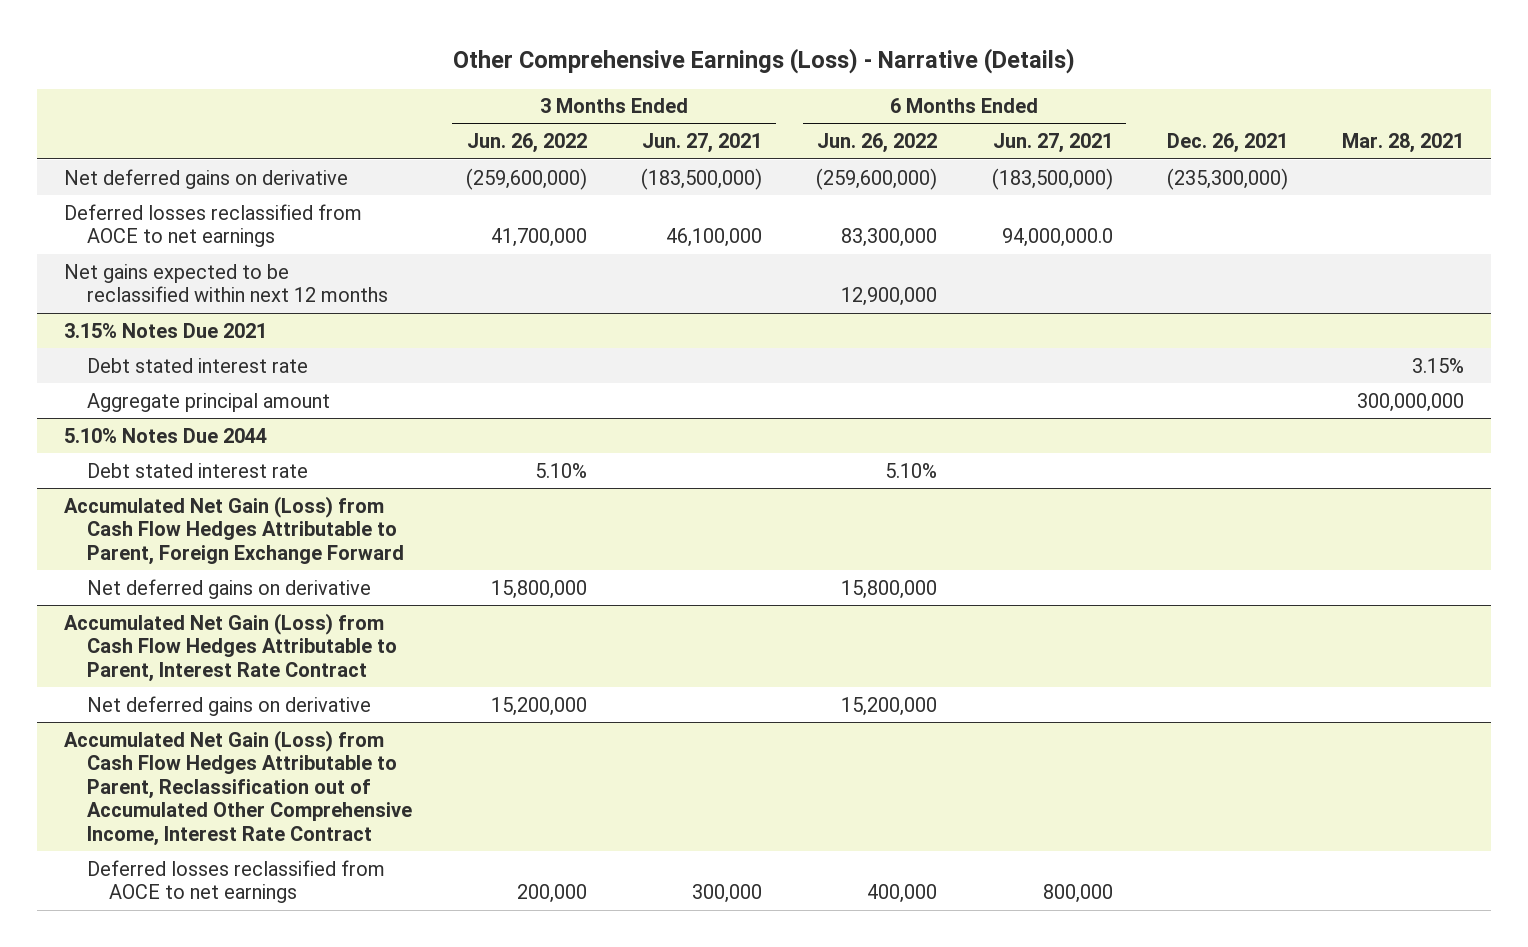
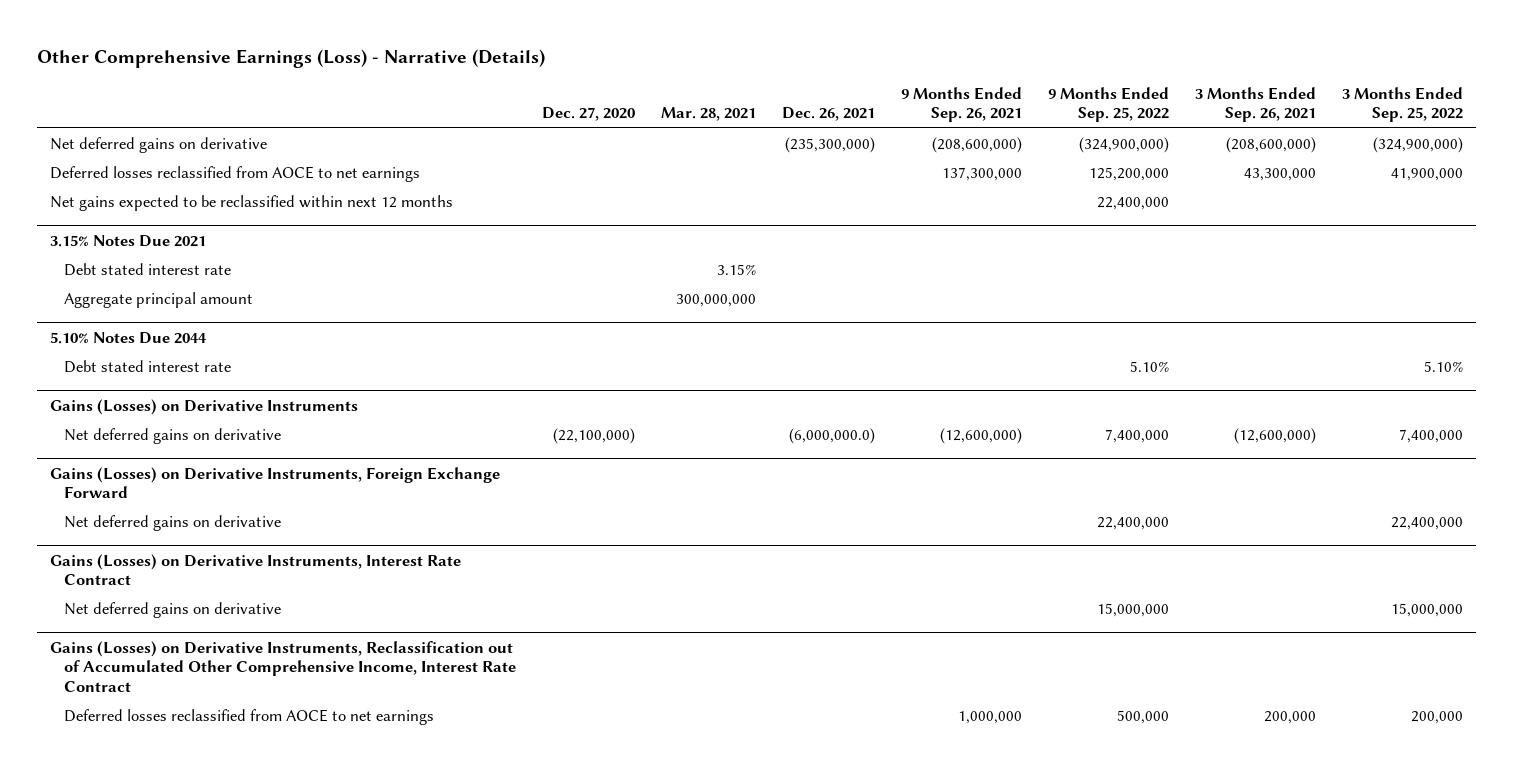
- | 3 Months Ended Jun. 26, 2022 | 3 Months Ended Jun. 27, 2021 | 6 Months Ended Jun. 26, 2022 | 6 Months Ended Jun. 27, 2021 | Dec. 26, 2021 | Mar. 28, 2021
+ | Dec. 27, 2020 | Mar. 28, 2021 | Dec. 26, 2021 | 9 Months Ended Sep. 26, 2021 | 9 Months Ended Sep. 25, 2022 | 3 Months Ended Sep. 26, 2021 | 3 Months Ended Sep. 25, 2022
- Accumulated Net Gain (Loss) from Cash Flow Hedges Attributable to Parent, Foreign Exchange Forward
- Net deferred gains on derivative | 15,800,000 | | 15,800,000 | | |
- Accumulated Net Gain (Loss) from Cash Flow Hedges Attributable to Parent, Interest Rate Contract
- Net deferred gains on derivative | 15,200,000 | | 15,200,000 | | |
- Accumulated Net Gain (Loss) from Cash Flow Hedges Attributable to Parent, Reclassification out of Accumulated Other Comprehensive Income, Interest Rate Contract
+ Gains (Losses) on Derivative Instruments
+ Net deferred gains on derivative | (22,100,000) | | (6,000,000.0) | (12,600,000) | 7,400,000 | (12,600,000) | 7,400,000
+ Gains (Losses) on Derivative Instruments, Foreign Exchange Forward
+ Net deferred gains on derivative | | | | | 22,400,000 | | 22,400,000
+ Gains (Losses) on Derivative Instruments, Interest Rate Contract
+ Net deferred gains on derivative | | | | | 15,000,000 | | 15,000,000
+ Gains (Losses) on Derivative Instruments, Reclassification out of Accumulated Other Comprehensive Income, Interest Rate Contract

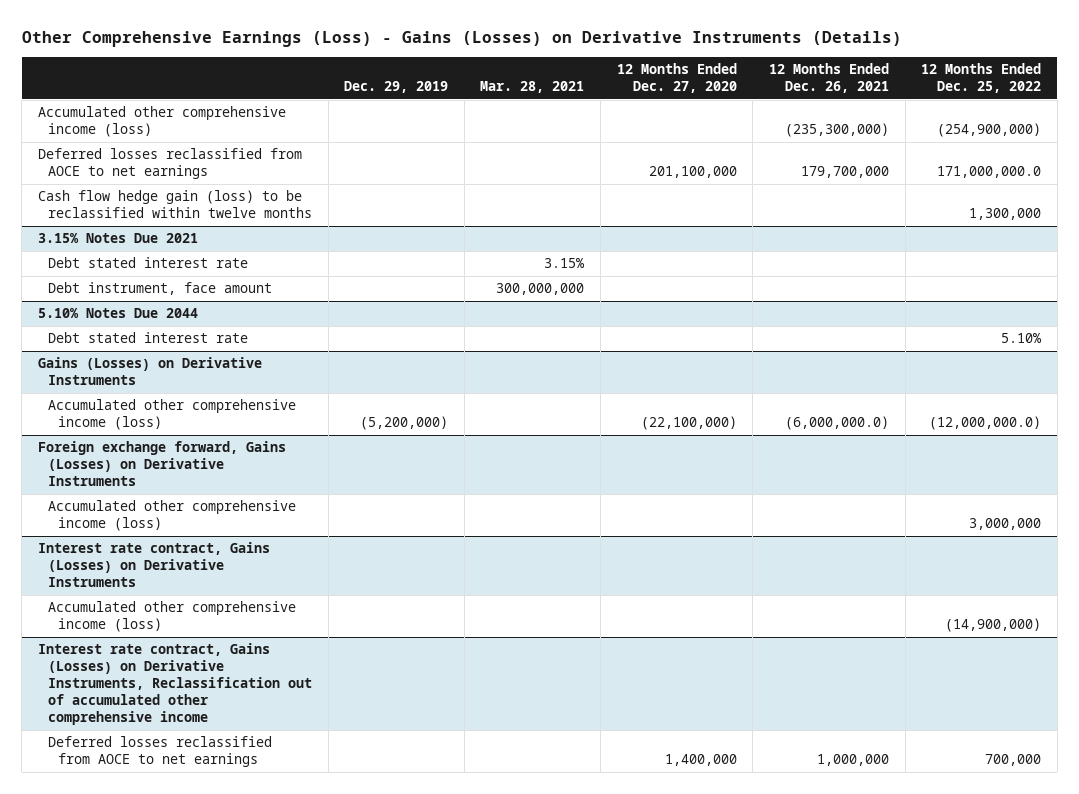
- Other Comprehensive Earnings (Loss) - Narrative (Details)
+ Other Comprehensive Earnings (Loss) - Gains (Losses) on Derivative Instruments (Details)
- | Dec. 27, 2020 | Mar. 28, 2021 | Dec. 26, 2021 | 9 Months Ended Sep. 26, 2021 | 9 Months Ended Sep. 25, 2022 | 3 Months Ended Sep. 26, 2021 | 3 Months Ended Sep. 25, 2022
+ | Dec. 29, 2019 | Mar. 28, 2021 | 12 Months Ended Dec. 27, 2020 | 12 Months Ended Dec. 26, 2021 | 12 Months Ended Dec. 25, 2022
- Net deferred gains on derivative | | | (235,300,000) | (208,600,000) | (324,900,000) | (208,600,000) | (324,900,000)
+ Accumulated other comprehensive income (loss) | | | | (235,300,000) | (254,900,000)
- Net gains expected to be reclassified within next 12 months | | | | | 22,400,000 | |
+ Cash flow hedge gain (loss) to be reclassified within twelve months | | | | | 1,300,000
@ 3.15% Notes Due 2021
- Aggregate principal amount | | 300,000,000 | | | | |
+ Debt instrument, face amount | | 300,000,000 | | |
@ Gains (Losses) on Derivative Instruments
- Net deferred gains on derivative | (22,100,000) | | (6,000,000.0) | (12,600,000) | 7,400,000 | (12,600,000) | 7,400,000
- Gains (Losses) on Derivative Instruments, Foreign Exchange Forward
- Net deferred gains on derivative | | | | | 22,400,000 | | 22,400,000
- Gains (Losses) on Derivative Instruments, Interest Rate Contract
- Net deferred gains on derivative | | | | | 15,000,000 | | 15,000,000
- Gains (Losses) on Derivative Instruments, Reclassification out of Accumulated Other Comprehensive Income, Interest Rate Contract
@ Gains (Losses) on Derivative Instruments
+ Accumulated other comprehensive income (loss) | (5,200,000) | | (22,100,000) | (6,000,000.0) | (12,000,000.0)
+ Foreign exchange forward, Gains (Losses) on Derivative Instruments
+ Accumulated other comprehensive income (loss) | | | | | 3,000,000
+ Interest rate contract, Gains (Losses) on Derivative Instruments
+ Accumulated other comprehensive income (loss) | | | | | (14,900,000)
+ Interest rate contract, Gains (Losses) on Derivative Instruments, Reclassification out of accumulated other comprehensive income

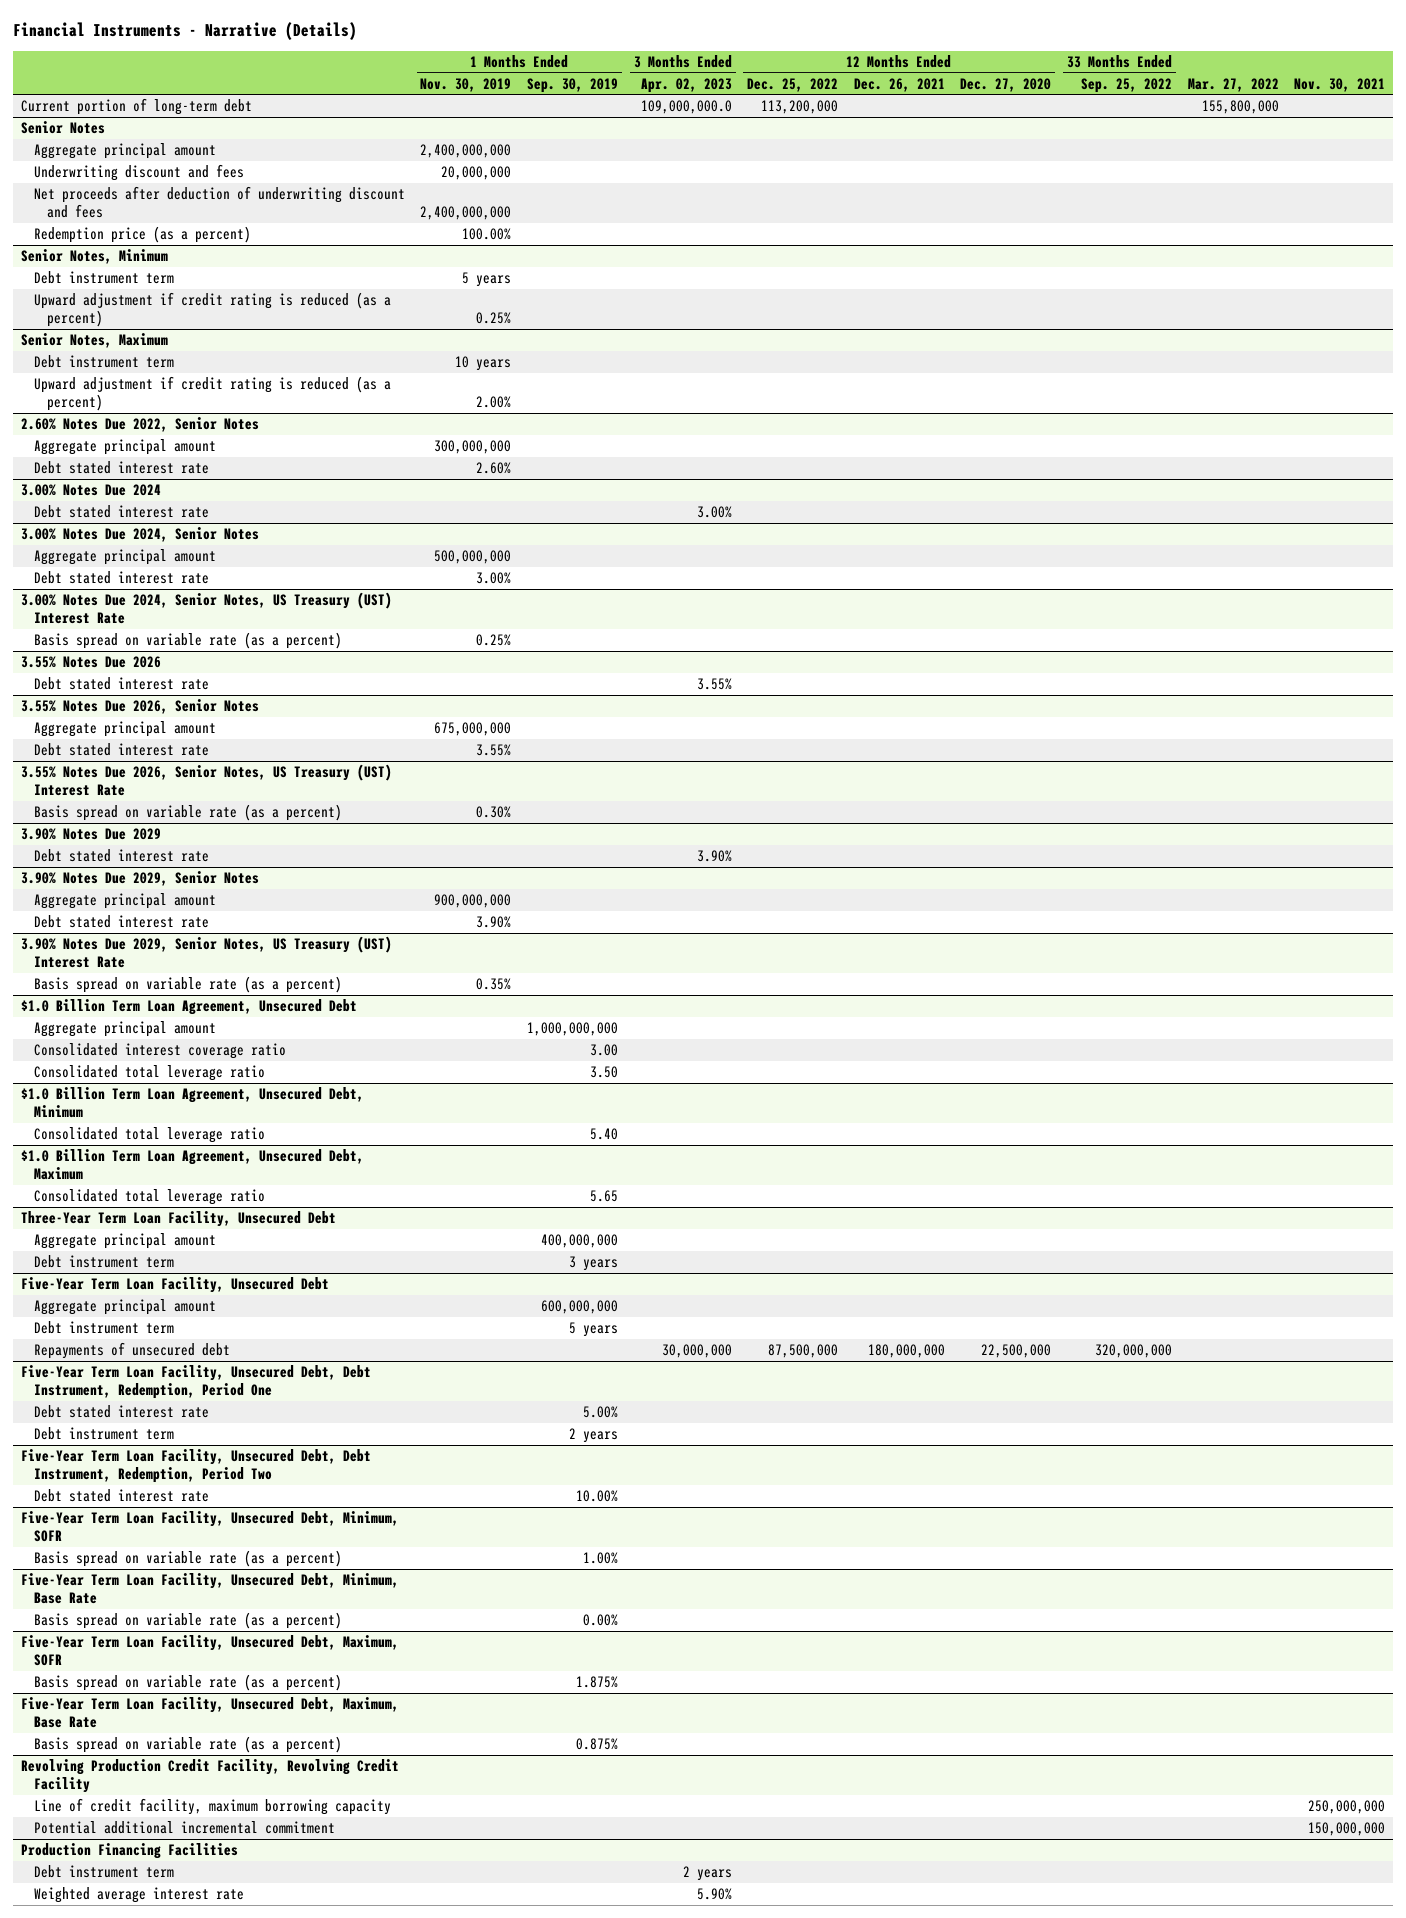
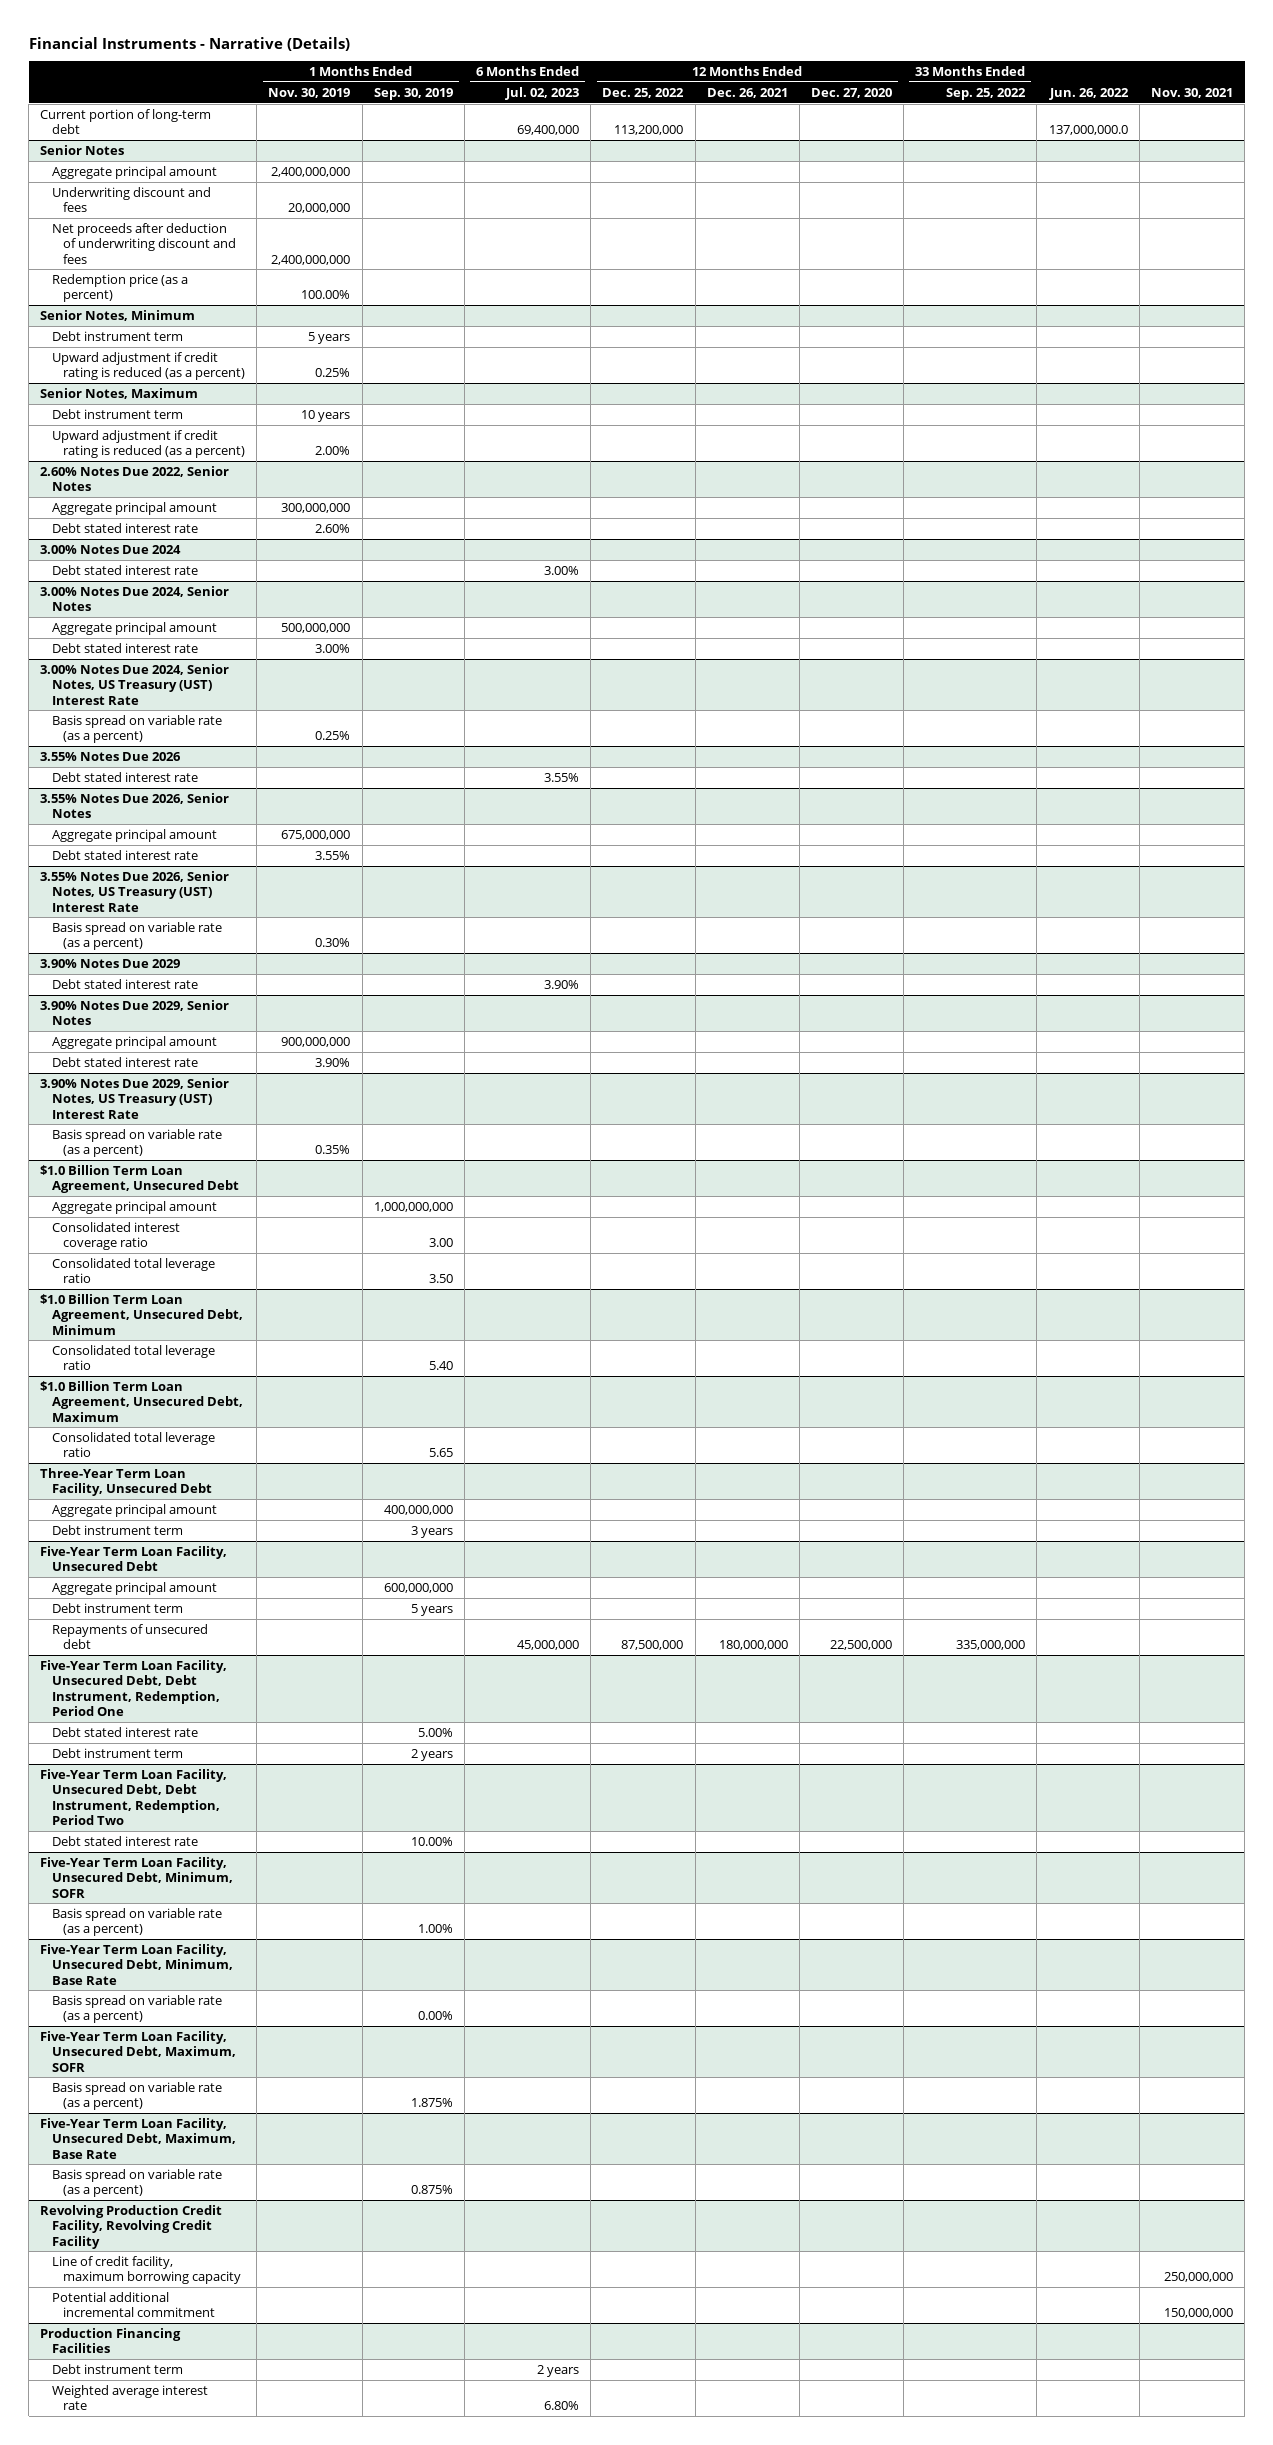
- | 1 Months Ended Nov. 30, 2019 | 1 Months Ended Sep. 30, 2019 | 3 Months Ended Apr. 02, 2023 | 12 Months Ended Dec. 25, 2022 | 12 Months Ended Dec. 26, 2021 | 12 Months Ended Dec. 27, 2020 | 33 Months Ended Sep. 25, 2022 | Mar. 27, 2022 | Nov. 30, 2021
+ | 1 Months Ended Nov. 30, 2019 | 1 Months Ended Sep. 30, 2019 | 6 Months Ended Jul. 02, 2023 | 12 Months Ended Dec. 25, 2022 | 12 Months Ended Dec. 26, 2021 | 12 Months Ended Dec. 27, 2020 | 33 Months Ended Sep. 25, 2022 | Jun. 26, 2022 | Nov. 30, 2021
@ Five-Year Term Loan Facility, Unsecured Debt
- Repayments of unsecured debt | | | 30,000,000 | 87,500,000 | 180,000,000 | 22,500,000 | 320,000,000 | |
+ Repayments of unsecured debt | | | 45,000,000 | 87,500,000 | 180,000,000 | 22,500,000 | 335,000,000 | |

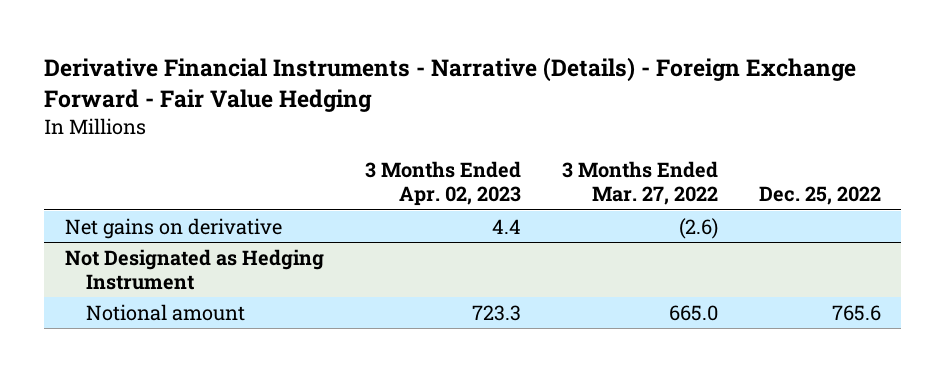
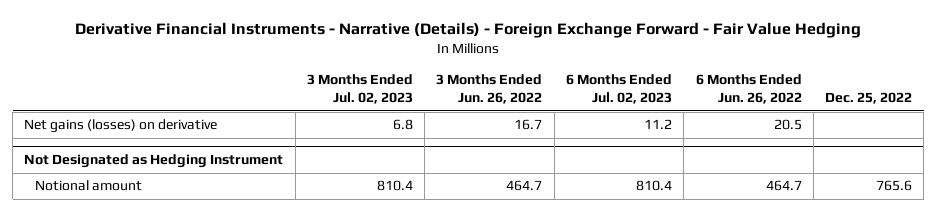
- | 3 Months Ended Apr. 02, 2023 | 3 Months Ended Mar. 27, 2022 | Dec. 25, 2022
+ | 3 Months Ended Jul. 02, 2023 | 3 Months Ended Jun. 26, 2022 | 6 Months Ended Jul. 02, 2023 | 6 Months Ended Jun. 26, 2022 | Dec. 25, 2022
- Net gains on derivative | 4.4 | (2.6) |
+ Net gains (losses) on derivative | 6.8 | 16.7 | 11.2 | 20.5 |

